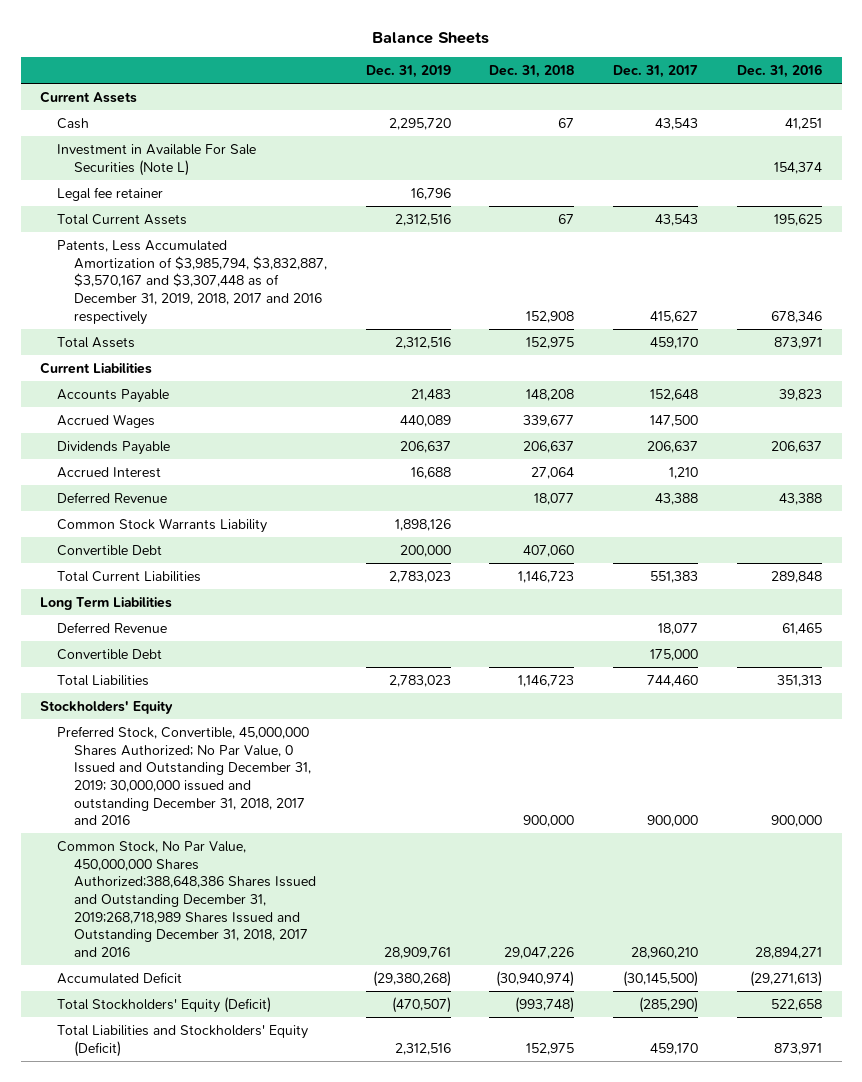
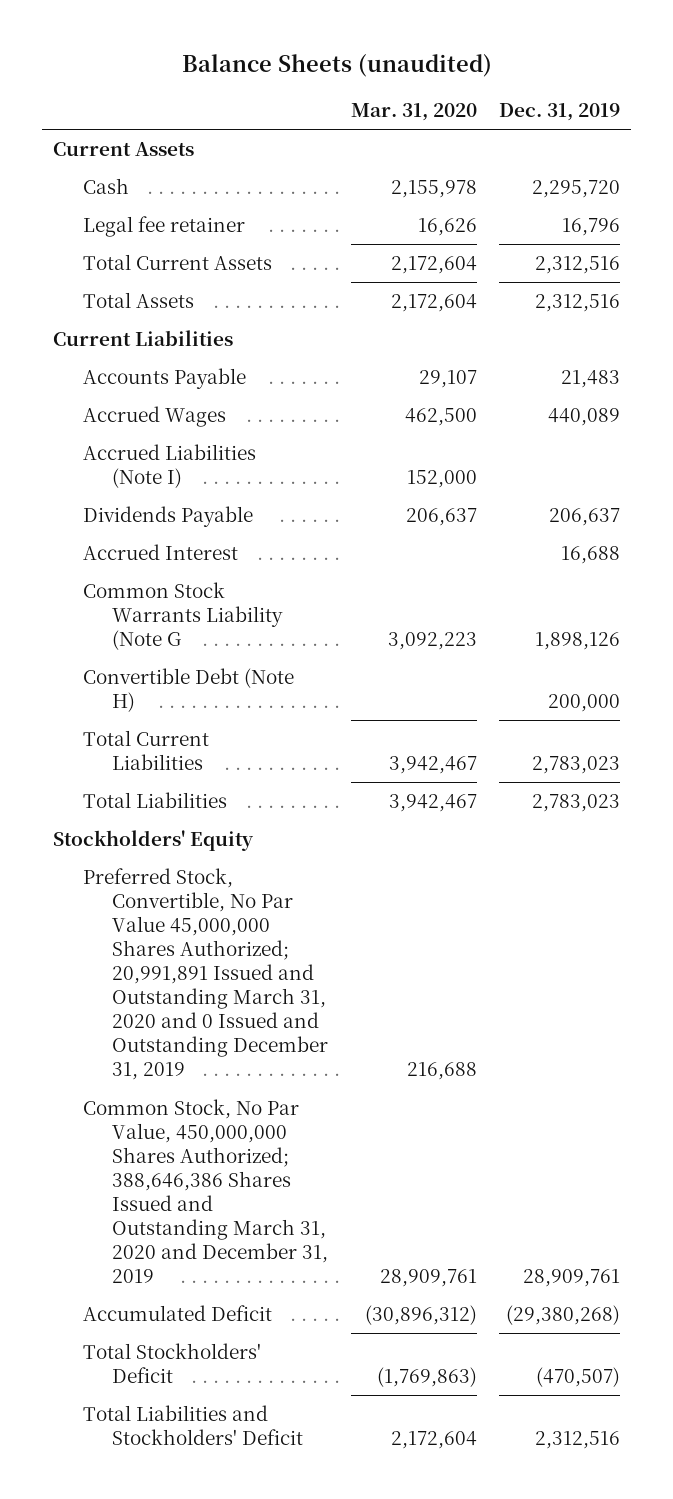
- Balance Sheets
+ Balance Sheets (unaudited)
- | Dec. 31, 2019 | Dec. 31, 2018 | Dec. 31, 2017 | Dec. 31, 2016
+ | Mar. 31, 2020 | Dec. 31, 2019
- Investment in Available For Sale Securities (Note L) | | | | 154,374
- Patents, Less Accumulated Amortization of $3,985,794, $3,832,887, $3,570,167 and $3,307,448 as of December 31, 2019, 2018, 2017 and 2016 respectively | | 152,908 | 415,627 | 678,346
+ Accrued Liabilities (Note I) | 152,000 |
- Deferred Revenue | | 18,077 | 43,388 | 43,388
- Common Stock Warrants Liability | 1,898,126 | | |
- Convertible Debt | 200,000 | 407,060 | |
+ Common Stock Warrants Liability (Note G | 3,092,223 | 1,898,126
+ Convertible Debt (Note H) | | 200,000
- Long Term Liabilities
- Deferred Revenue | | | 18,077 | 61,465
- Convertible Debt | | | 175,000 |
- Preferred Stock, Convertible, 45,000,000 Shares Authorized; No Par Value, 0 Issued and Outstanding December 31, 2019; 30,000,000 issued and outstanding December 31, 2018, 2017 and 2016 | | 900,000 | 900,000 | 900,000
- Common Stock, No Par Value, 450,000,000 Shares Authorized;388,648,386 Shares Issued and Outstanding December 31, 2019;268,718,989 Shares Issued and Outstanding December 31, 2018, 2017 and 2016 | 28,909,761 | 29,047,226 | 28,960,210 | 28,894,271
+ Preferred Stock, Convertible, No Par Value 45,000,000 Shares Authorized; 20,991,891 Issued and Outstanding March 31, 2020 and 0 Issued and Outstanding December 31, 2019 | 216,688 |
+ Common Stock, No Par Value, 450,000,000 Shares Authorized; 388,646,386 Shares Issued and Outstanding March 31, 2020 and December 31, 2019 | 28,909,761 | 28,909,761
- Total Stockholders' Equity (Deficit) | (470,507) | (993,748) | (285,290) | 522,658
- Total Liabilities and Stockholders' Equity (Deficit) | 2,312,516 | 152,975 | 459,170 | 873,971
+ Total Stockholders' Deficit | (1,769,863) | (470,507)
+ Total Liabilities and Stockholders' Deficit | 2,172,604 | 2,312,516

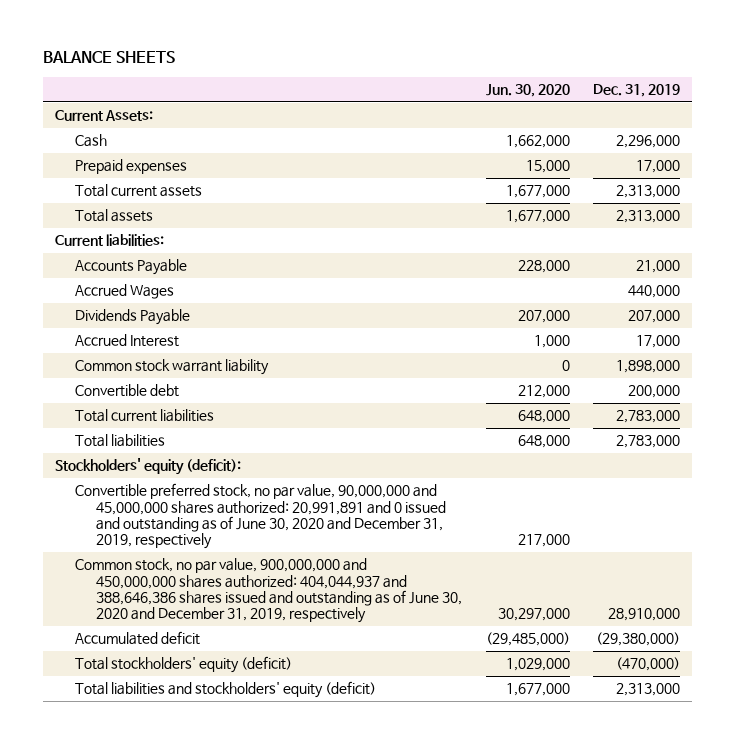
- Balance Sheets (unaudited)
+ BALANCE SHEETS
- | Mar. 31, 2020 | Dec. 31, 2019
+ | Jun. 30, 2020 | Dec. 31, 2019
- Current Assets
- Cash | 2,155,978 | 2,295,720
- Legal fee retainer | 16,626 | 16,796
- Total Current Assets | 2,172,604 | 2,312,516
- Total Assets | 2,172,604 | 2,312,516
- Current Liabilities
- Accounts Payable | 29,107 | 21,483
- Accrued Wages | 462,500 | 440,089
- Accrued Liabilities (Note I) | 152,000 |
- Dividends Payable | 206,637 | 206,637
- Accrued Interest | | 16,688
- Common Stock Warrants Liability (Note G | 3,092,223 | 1,898,126
- Convertible Debt (Note H) | | 200,000
- Total Current Liabilities | 3,942,467 | 2,783,023
- Total Liabilities | 3,942,467 | 2,783,023
- Stockholders' Equity
- Preferred Stock, Convertible, No Par Value 45,000,000 Shares Authorized; 20,991,891 Issued and Outstanding March 31, 2020 and 0 Issued and Outstanding December 31, 2019 | 216,688 |
- Common Stock, No Par Value, 450,000,000 Shares Authorized; 388,646,386 Shares Issued and Outstanding March 31, 2020 and December 31, 2019 | 28,909,761 | 28,909,761
- Accumulated Deficit | (30,896,312) | (29,380,268)
- Total Stockholders' Deficit | (1,769,863) | (470,507)
- Total Liabilities and Stockholders' Deficit | 2,172,604 | 2,312,516
+ Current Assets:
+ Cash | 1,662,000 | 2,296,000
+ Prepaid expenses | 15,000 | 17,000
+ Total current assets | 1,677,000 | 2,313,000
+ Total assets | 1,677,000 | 2,313,000
+ Current liabilities:
+ Accounts Payable | 228,000 | 21,000
+ Accrued Wages | | 440,000
+ Dividends Payable | 207,000 | 207,000
+ Accrued Interest | 1,000 | 17,000
+ Common stock warrant liability | 0 | 1,898,000
+ Convertible debt | 212,000 | 200,000
+ Total current liabilities | 648,000 | 2,783,000
+ Total liabilities | 648,000 | 2,783,000
+ Stockholders' equity (deficit):
+ Convertible preferred stock, no par value, 90,000,000 and 45,000,000 shares authorized: 20,991,891 and 0 issued and outstanding as of June 30, 2020 and December 31, 2019, respectively | 217,000 |
+ Common stock, no par value, 900,000,000 and 450,000,000 shares authorized: 404,044,937 and 388,646,386 shares issued and outstanding as of June 30, 2020 and December 31, 2019, respectively | 30,297,000 | 28,910,000
+ Accumulated deficit | (29,485,000) | (29,380,000)
+ Total stockholders' equity (deficit) | 1,029,000 | (470,000)
+ Total liabilities and stockholders' equity (deficit) | 1,677,000 | 2,313,000

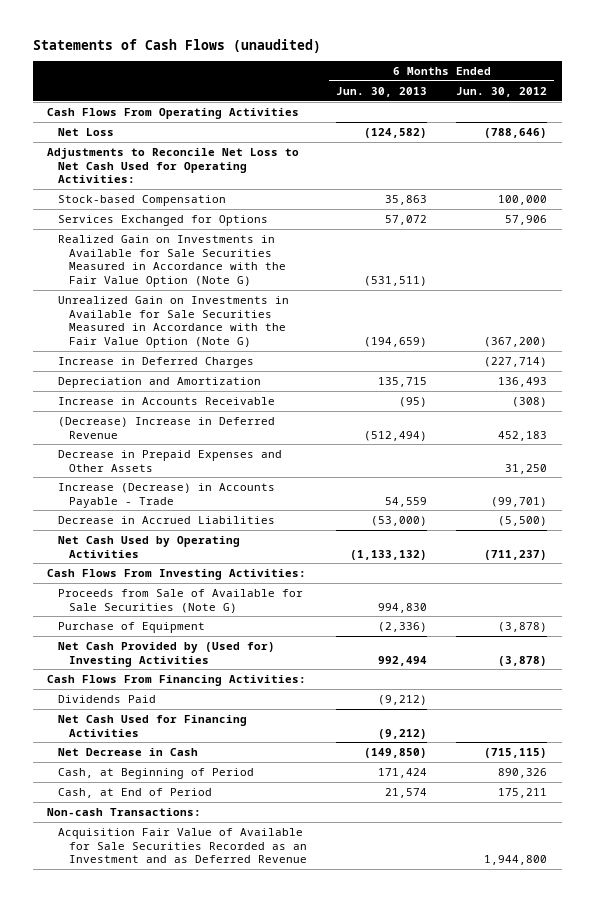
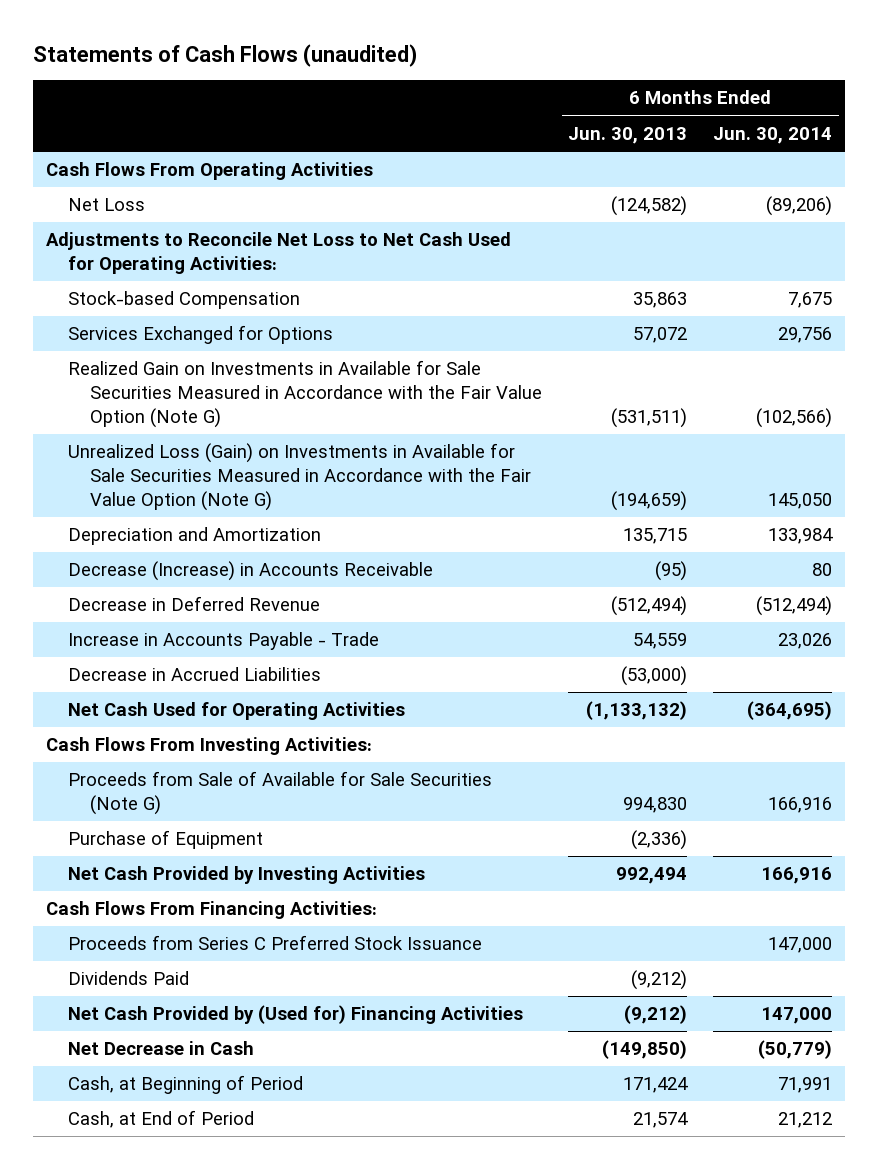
- | 6 Months Ended Jun. 30, 2013 | 6 Months Ended Jun. 30, 2012
+ | 6 Months Ended Jun. 30, 2013 | 6 Months Ended Jun. 30, 2014
- Unrealized Gain on Investments in Available for Sale Securities Measured in Accordance with the Fair Value Option (Note G) | (194,659) | (367,200)
- Increase in Deferred Charges | | (227,714)
+ Unrealized Loss (Gain) on Investments in Available for Sale Securities Measured in Accordance with the Fair Value Option (Note G) | (194,659) | 145,050
- Increase in Accounts Receivable | (95) | (308)
- (Decrease) Increase in Deferred Revenue | (512,494) | 452,183
- Decrease in Prepaid Expenses and Other Assets | | 31,250
- Increase (Decrease) in Accounts Payable - Trade | 54,559 | (99,701)
+ Decrease (Increase) in Accounts Receivable | (95) | 80
+ Decrease in Deferred Revenue | (512,494) | (512,494)
+ Increase in Accounts Payable - Trade | 54,559 | 23,026
- Net Cash Used by Operating Activities | (1,133,132) | (711,237)
+ Net Cash Used for Operating Activities | (1,133,132) | (364,695)
- Net Cash Provided by (Used for) Investing Activities | 992,494 | (3,878)
+ Net Cash Provided by Investing Activities | 992,494 | 166,916
+ Proceeds from Series C Preferred Stock Issuance | | 147,000
- Net Cash Used for Financing Activities | (9,212) |
+ Net Cash Provided by (Used for) Financing Activities | (9,212) | 147,000
- Non-cash Transactions:
- Acquisition Fair Value of Available for Sale Securities Recorded as an Investment and as Deferred Revenue | | 1,944,800

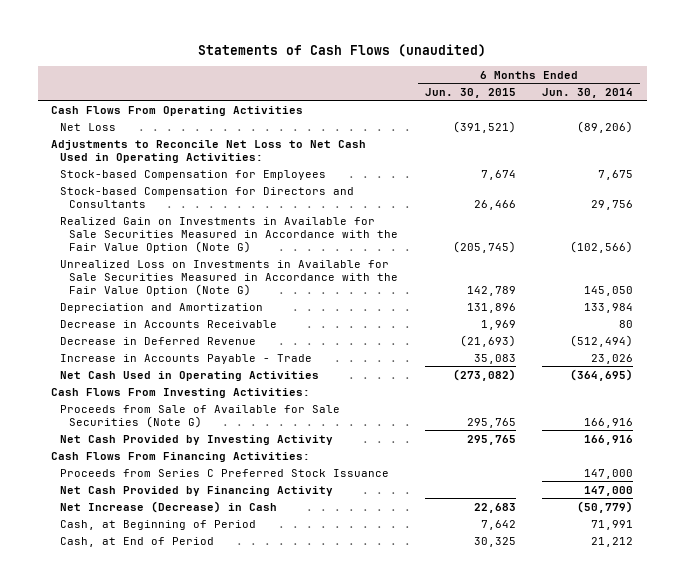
- | 6 Months Ended Jun. 30, 2013 | 6 Months Ended Jun. 30, 2014
+ | 6 Months Ended Jun. 30, 2015 | 6 Months Ended Jun. 30, 2014
- Adjustments to Reconcile Net Loss to Net Cash Used for Operating Activities:
- Stock-based Compensation | 35,863 | 7,675
- Services Exchanged for Options | 57,072 | 29,756
+ Adjustments to Reconcile Net Loss to Net Cash Used in Operating Activities:
+ Stock-based Compensation for Employees | 7,674 | 7,675
+ Stock-based Compensation for Directors and Consultants | 26,466 | 29,756
- Unrealized Loss (Gain) on Investments in Available for Sale Securities Measured in Accordance with the Fair Value Option (Note G) | (194,659) | 145,050
+ Unrealized Loss on Investments in Available for Sale Securities Measured in Accordance with the Fair Value Option (Note G) | 142,789 | 145,050
- Decrease (Increase) in Accounts Receivable | (95) | 80
+ Decrease in Accounts Receivable | 1,969 | 80
- Decrease in Accrued Liabilities | (53,000) |
- Net Cash Used for Operating Activities | (1,133,132) | (364,695)
+ Net Cash Used in Operating Activities | (273,082) | (364,695)
- Purchase of Equipment | (2,336) |
- Net Cash Provided by Investing Activities | 992,494 | 166,916
+ Net Cash Provided by Investing Activity | 295,765 | 166,916
- Dividends Paid | (9,212) |
- Net Cash Provided by (Used for) Financing Activities | (9,212) | 147,000
- Net Decrease in Cash | (149,850) | (50,779)
+ Net Cash Provided by Financing Activity | | 147,000
+ Net Increase (Decrease) in Cash | 22,683 | (50,779)

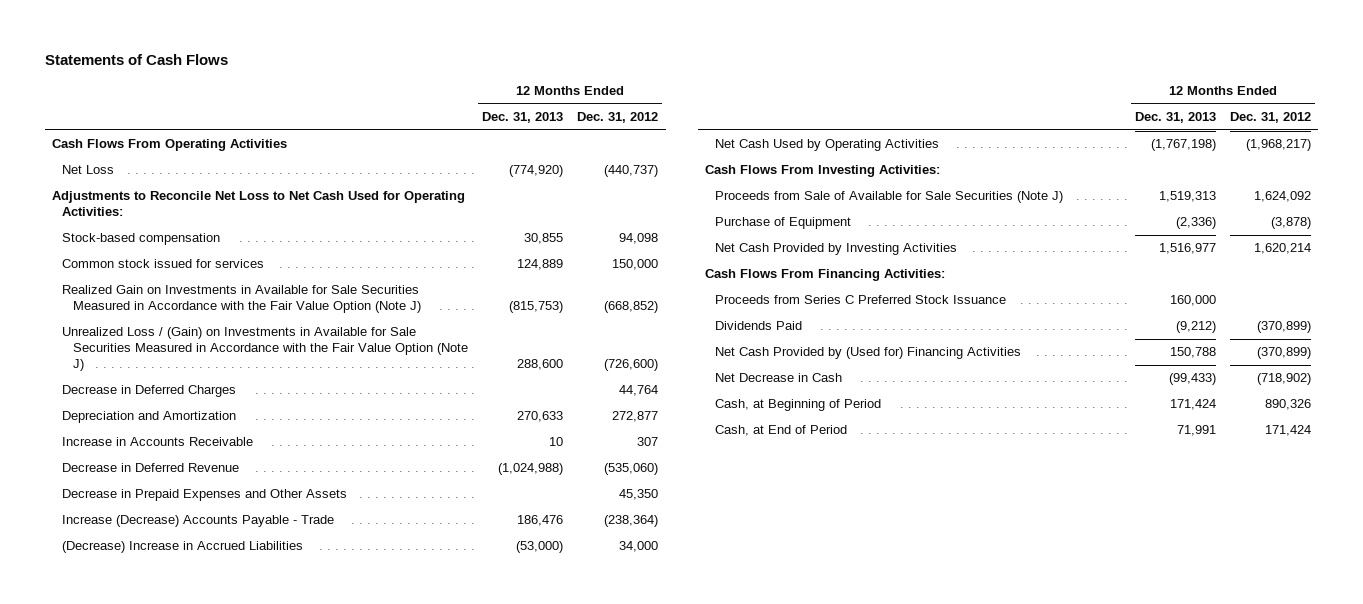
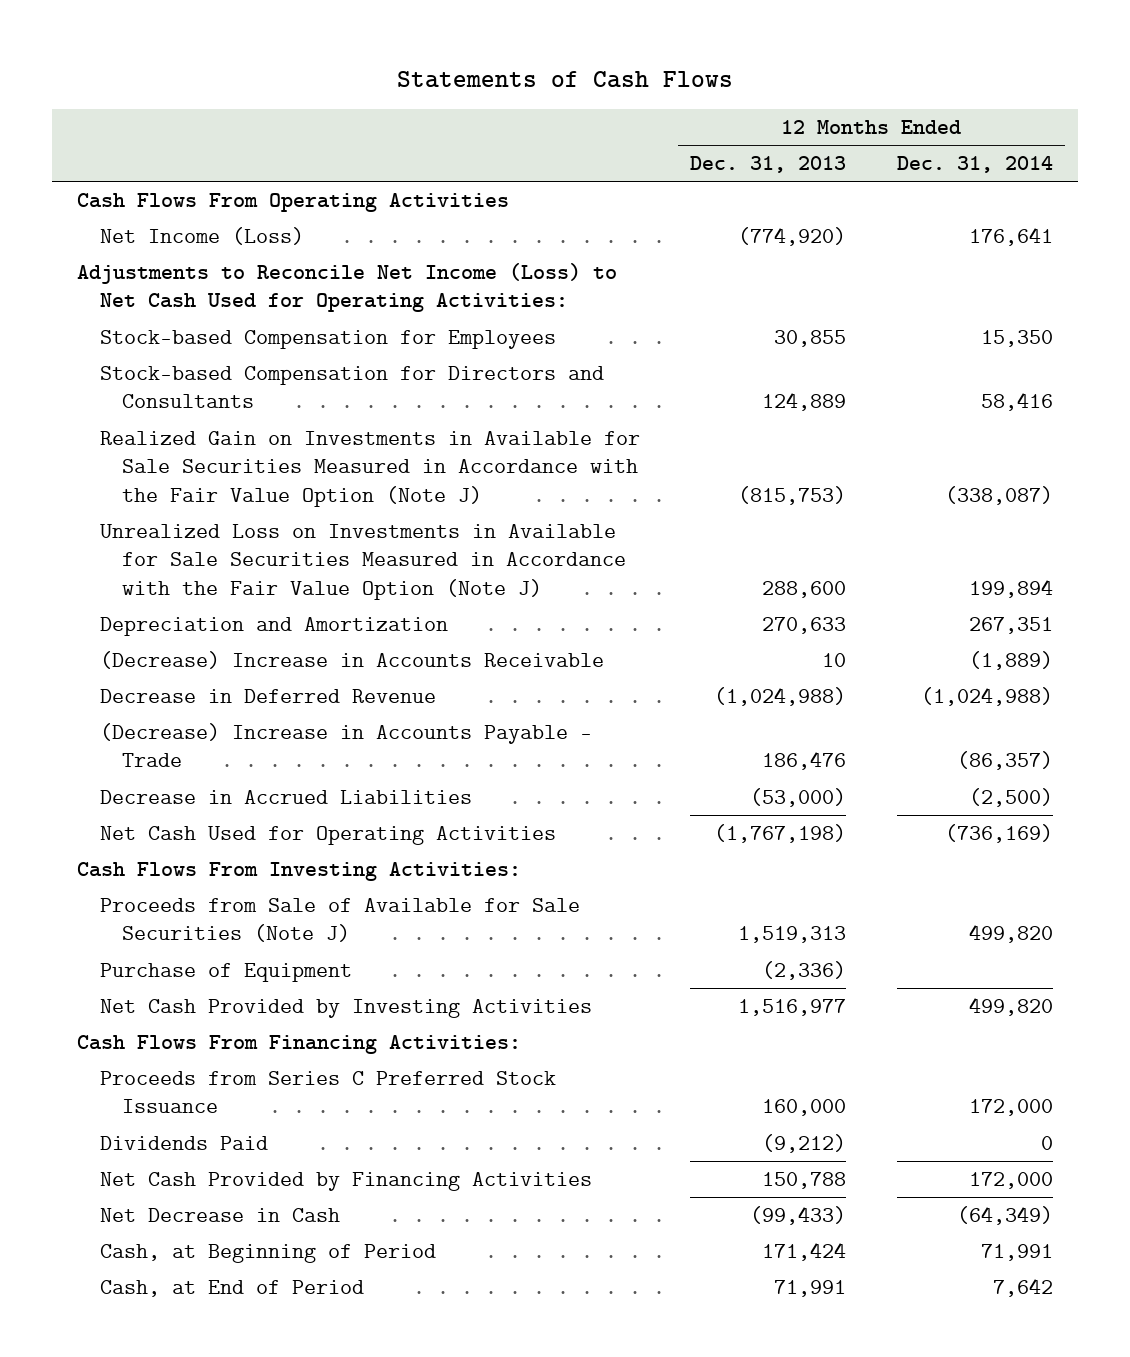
- | 12 Months Ended Dec. 31, 2013 | 12 Months Ended Dec. 31, 2012
+ | 12 Months Ended Dec. 31, 2013 | 12 Months Ended Dec. 31, 2014
- Net Loss | (774,920) | (440,737)
- Adjustments to Reconcile Net Loss to Net Cash Used for Operating Activities:
- Stock-based compensation | 30,855 | 94,098
- Common stock issued for services | 124,889 | 150,000
+ Net Income (Loss) | (774,920) | 176,641
+ Adjustments to Reconcile Net Income (Loss) to Net Cash Used for Operating Activities:
+ Stock-based Compensation for Employees | 30,855 | 15,350
+ Stock-based Compensation for Directors and Consultants | 124,889 | 58,416
- Unrealized Loss / (Gain) on Investments in Available for Sale Securities Measured in Accordance with the Fair Value Option (Note J) | 288,600 | (726,600)
- Decrease in Deferred Charges | | 44,764
+ Unrealized Loss on Investments in Available for Sale Securities Measured in Accordance with the Fair Value Option (Note J) | 288,600 | 199,894
- Increase in Accounts Receivable | 10 | 307
+ (Decrease) Increase in Accounts Receivable | 10 | (1,889)
- Decrease in Prepaid Expenses and Other Assets | | 45,350
- Increase (Decrease) Accounts Payable - Trade | 186,476 | (238,364)
- (Decrease) Increase in Accrued Liabilities | (53,000) | 34,000
- Net Cash Used by Operating Activities | (1,767,198) | (1,968,217)
+ (Decrease) Increase in Accounts Payable - Trade | 186,476 | (86,357)
+ Decrease in Accrued Liabilities | (53,000) | (2,500)
+ Net Cash Used for Operating Activities | (1,767,198) | (736,169)
- Net Cash Provided by (Used for) Financing Activities | 150,788 | (370,899)
+ Net Cash Provided by Financing Activities | 150,788 | 172,000

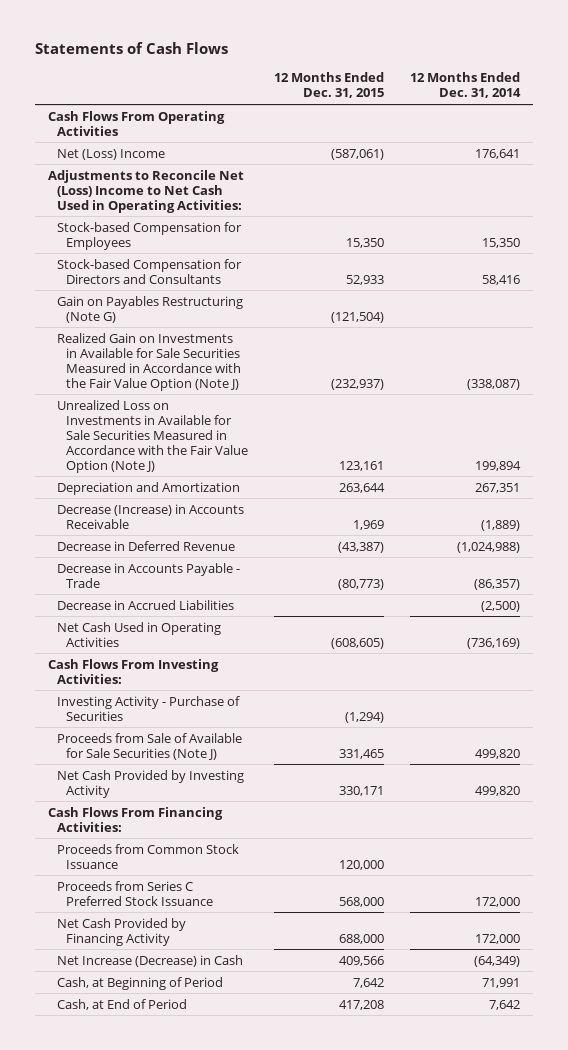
- | 12 Months Ended Dec. 31, 2013 | 12 Months Ended Dec. 31, 2014
+ | 12 Months Ended Dec. 31, 2015 | 12 Months Ended Dec. 31, 2014
- Net Income (Loss) | (774,920) | 176,641
- Adjustments to Reconcile Net Income (Loss) to Net Cash Used for Operating Activities:
+ Net (Loss) Income | (587,061) | 176,641
+ Adjustments to Reconcile Net (Loss) Income to Net Cash Used in Operating Activities:
+ Gain on Payables Restructuring (Note G) | (121,504) |
- (Decrease) Increase in Accounts Receivable | 10 | (1,889)
+ Decrease (Increase) in Accounts Receivable | 1,969 | (1,889)
- (Decrease) Increase in Accounts Payable - Trade | 186,476 | (86,357)
+ Decrease in Accounts Payable - Trade | (80,773) | (86,357)
- Net Cash Used for Operating Activities | (1,767,198) | (736,169)
+ Net Cash Used in Operating Activities | (608,605) | (736,169)
+ Investing Activity - Purchase of Securities | (1,294) |
- Purchase of Equipment | (2,336) |
- Net Cash Provided by Investing Activities | 1,516,977 | 499,820
+ Net Cash Provided by Investing Activity | 330,171 | 499,820
+ Proceeds from Common Stock Issuance | 120,000 |
- Dividends Paid | (9,212) | 0
- Net Cash Provided by Financing Activities | 150,788 | 172,000
- Net Decrease in Cash | (99,433) | (64,349)
+ Net Cash Provided by Financing Activity | 688,000 | 172,000
+ Net Increase (Decrease) in Cash | 409,566 | (64,349)

